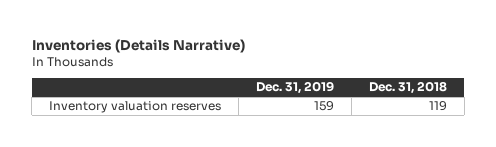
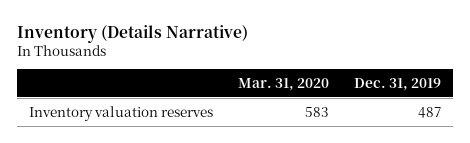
- Inventories (Details Narrative)
+ Inventory (Details Narrative)
- | Dec. 31, 2019 | Dec. 31, 2018
+ | Mar. 31, 2020 | Dec. 31, 2019
- Inventory valuation reserves | 159 | 119
+ Inventory valuation reserves | 583 | 487

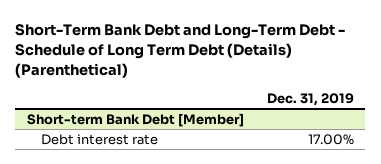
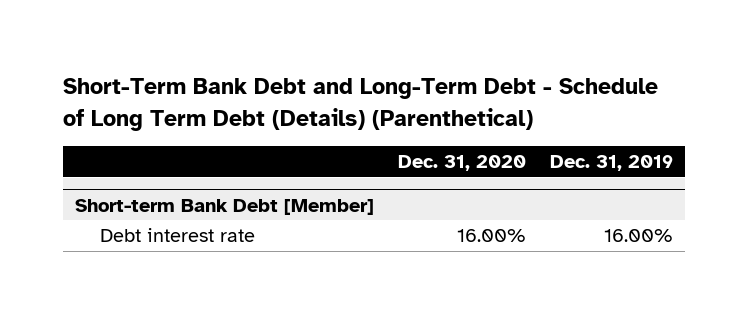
- | Dec. 31, 2019
+ | Dec. 31, 2020 | Dec. 31, 2019
@ Short-term Bank Debt [Member]
- Debt interest rate | 17.00%
+ Debt interest rate | 16.00% | 16.00%

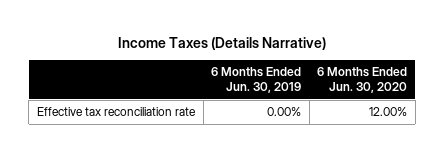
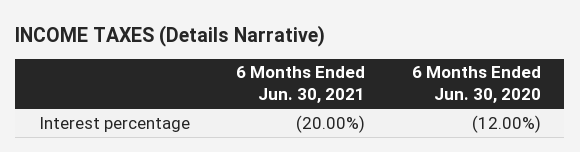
- Income Taxes (Details Narrative)
+ INCOME TAXES (Details Narrative)
- | 6 Months Ended Jun. 30, 2019 | 6 Months Ended Jun. 30, 2020
+ | 6 Months Ended Jun. 30, 2021 | 6 Months Ended Jun. 30, 2020
- Effective tax reconciliation rate | 0.00% | 12.00%
+ Interest percentage | (20.00%) | (12.00%)

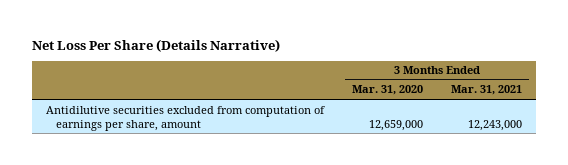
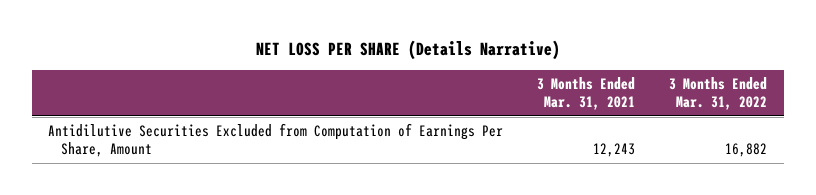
- Net Loss Per Share (Details Narrative)
+ NET LOSS PER SHARE (Details Narrative)
- | 3 Months Ended Mar. 31, 2020 | 3 Months Ended Mar. 31, 2021
+ | 3 Months Ended Mar. 31, 2021 | 3 Months Ended Mar. 31, 2022
- Antidilutive securities excluded from computation of earnings per share, amount | 12,659,000 | 12,243,000
+ Antidilutive Securities Excluded from Computation of Earnings Per Share, Amount | 12,243 | 16,882

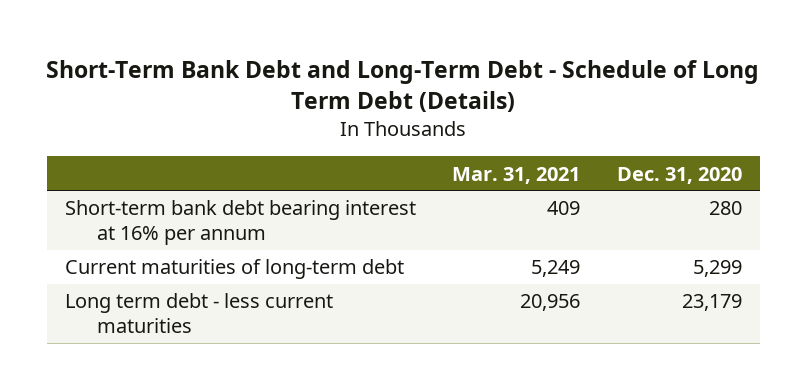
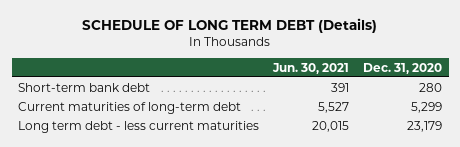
- Short-Term Bank Debt and Long-Term Debt - Schedule of Long Term Debt (Details)
+ SCHEDULE OF LONG TERM DEBT (Details)
- | Mar. 31, 2021 | Dec. 31, 2020
+ | Jun. 30, 2021 | Dec. 31, 2020
- Short-term bank debt bearing interest at 16% per annum | 409 | 280
+ Short-term bank debt | 391 | 280

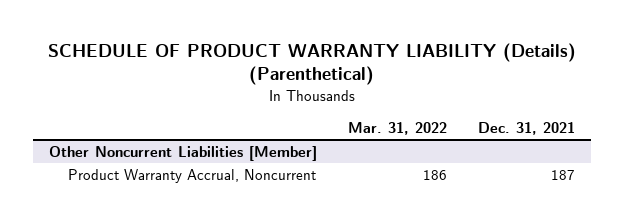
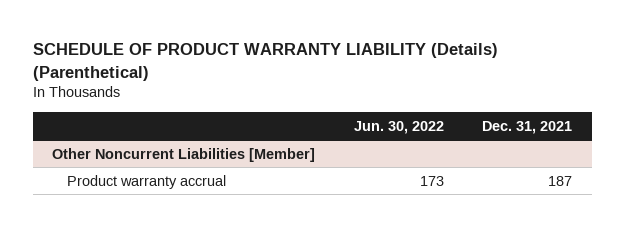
- | Mar. 31, 2022 | Dec. 31, 2021
+ | Jun. 30, 2022 | Dec. 31, 2021
@ Other Noncurrent Liabilities [Member]
- Product Warranty Accrual, Noncurrent | 186 | 187
+ Product warranty accrual | 173 | 187

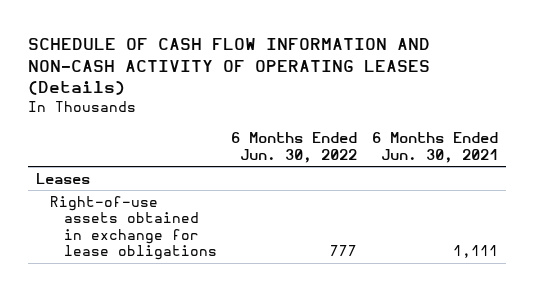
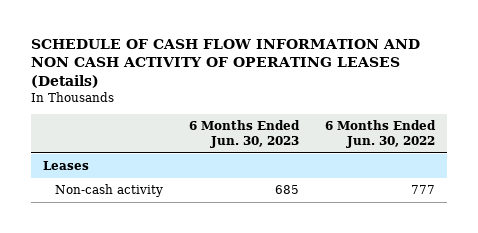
- SCHEDULE OF CASH FLOW INFORMATION AND NON-CASH ACTIVITY OF OPERATING LEASES (Details)
+ SCHEDULE OF CASH FLOW INFORMATION AND NON CASH ACTIVITY OF OPERATING LEASES (Details)
- | 6 Months Ended Jun. 30, 2022 | 6 Months Ended Jun. 30, 2021
+ | 6 Months Ended Jun. 30, 2023 | 6 Months Ended Jun. 30, 2022
- Right-of-use assets obtained in exchange for lease obligations | 777 | 1,111
+ Non-cash activity | 685 | 777

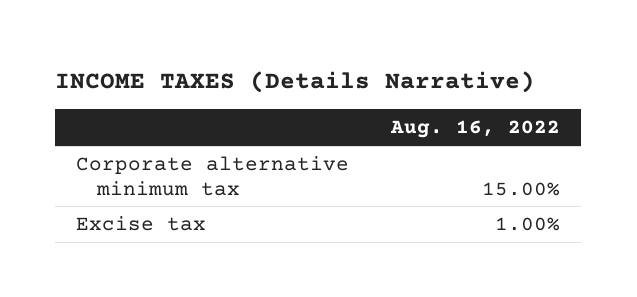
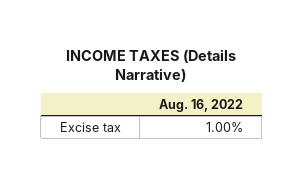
- Corporate alternative minimum tax | 15.00%

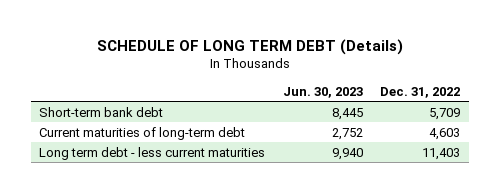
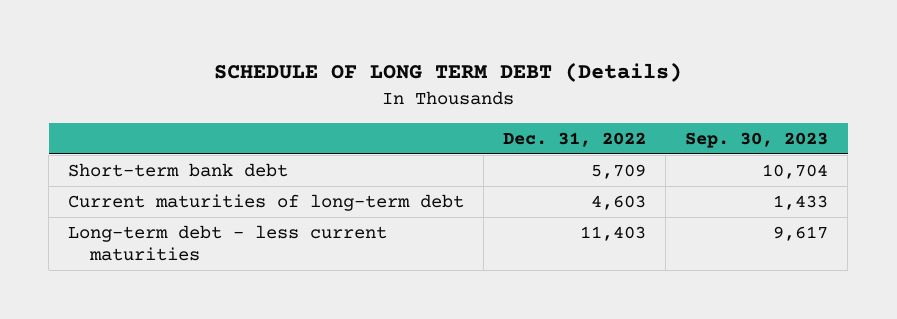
- | Jun. 30, 2023 | Dec. 31, 2022
+ | Dec. 31, 2022 | Sep. 30, 2023
- Long term debt - less current maturities | 9,940 | 11,403
+ Long-term debt - less current maturities | 11,403 | 9,617

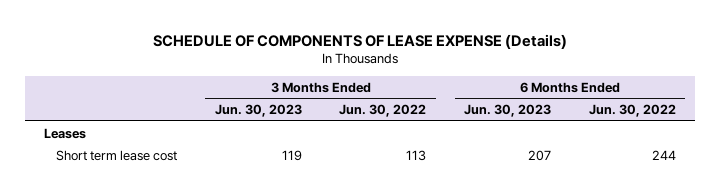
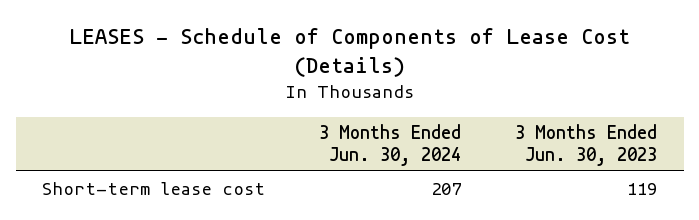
- SCHEDULE OF COMPONENTS OF LEASE EXPENSE (Details)
+ LEASES - Schedule of Components of Lease Cost (Details)
- | 3 Months Ended Jun. 30, 2023 | 3 Months Ended Jun. 30, 2022 | 6 Months Ended Jun. 30, 2023 | 6 Months Ended Jun. 30, 2022
+ | 3 Months Ended Jun. 30, 2024 | 3 Months Ended Jun. 30, 2023
- Leases
- Short term lease cost | 119 | 113 | 207 | 244
+ Short-term lease cost | 207 | 119

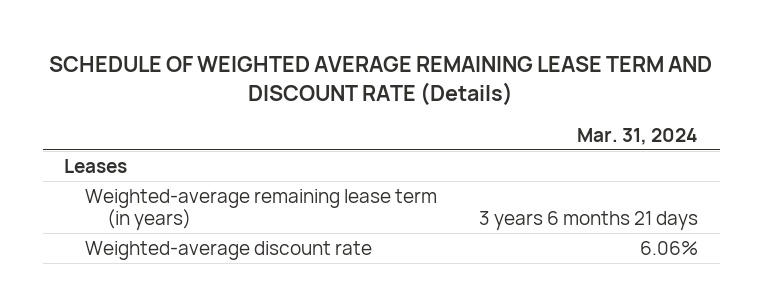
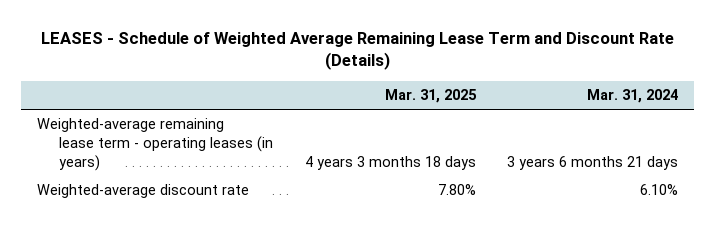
- SCHEDULE OF WEIGHTED AVERAGE REMAINING LEASE TERM AND DISCOUNT RATE (Details)
+ LEASES - Schedule of Weighted Average Remaining Lease Term and Discount Rate (Details)
- | Mar. 31, 2024
+ | Mar. 31, 2025 | Mar. 31, 2024
- Leases
- Weighted-average remaining lease term (in years) | 3 years 6 months 21 days
- Weighted-average discount rate | 6.06%
+ Weighted-average remaining lease term - operating leases (in years) | 4 years 3 months 18 days | 3 years 6 months 21 days
+ Weighted-average discount rate | 7.80% | 6.10%

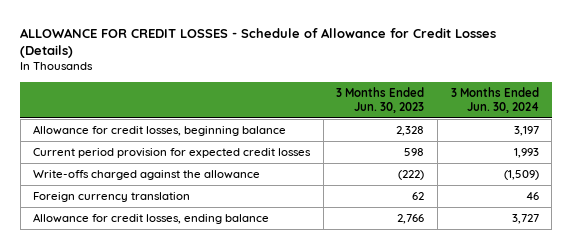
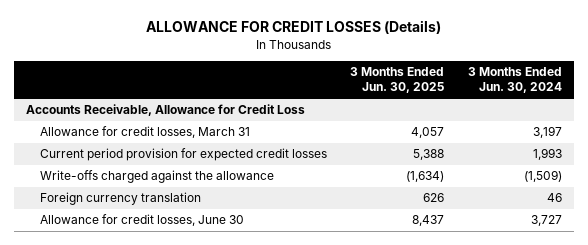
- ALLOWANCE FOR CREDIT LOSSES - Schedule of Allowance for Credit Losses (Details)
+ ALLOWANCE FOR CREDIT LOSSES (Details)
- | 3 Months Ended Jun. 30, 2023 | 3 Months Ended Jun. 30, 2024
+ | 3 Months Ended Jun. 30, 2025 | 3 Months Ended Jun. 30, 2024
- Allowance for credit losses, beginning balance | 2,328 | 3,197
+ Accounts Receivable, Allowance for Credit Loss
+ Allowance for credit losses, March 31 | 4,057 | 3,197
- Allowance for credit losses, ending balance | 2,766 | 3,727
+ Allowance for credit losses, June 30 | 8,437 | 3,727

